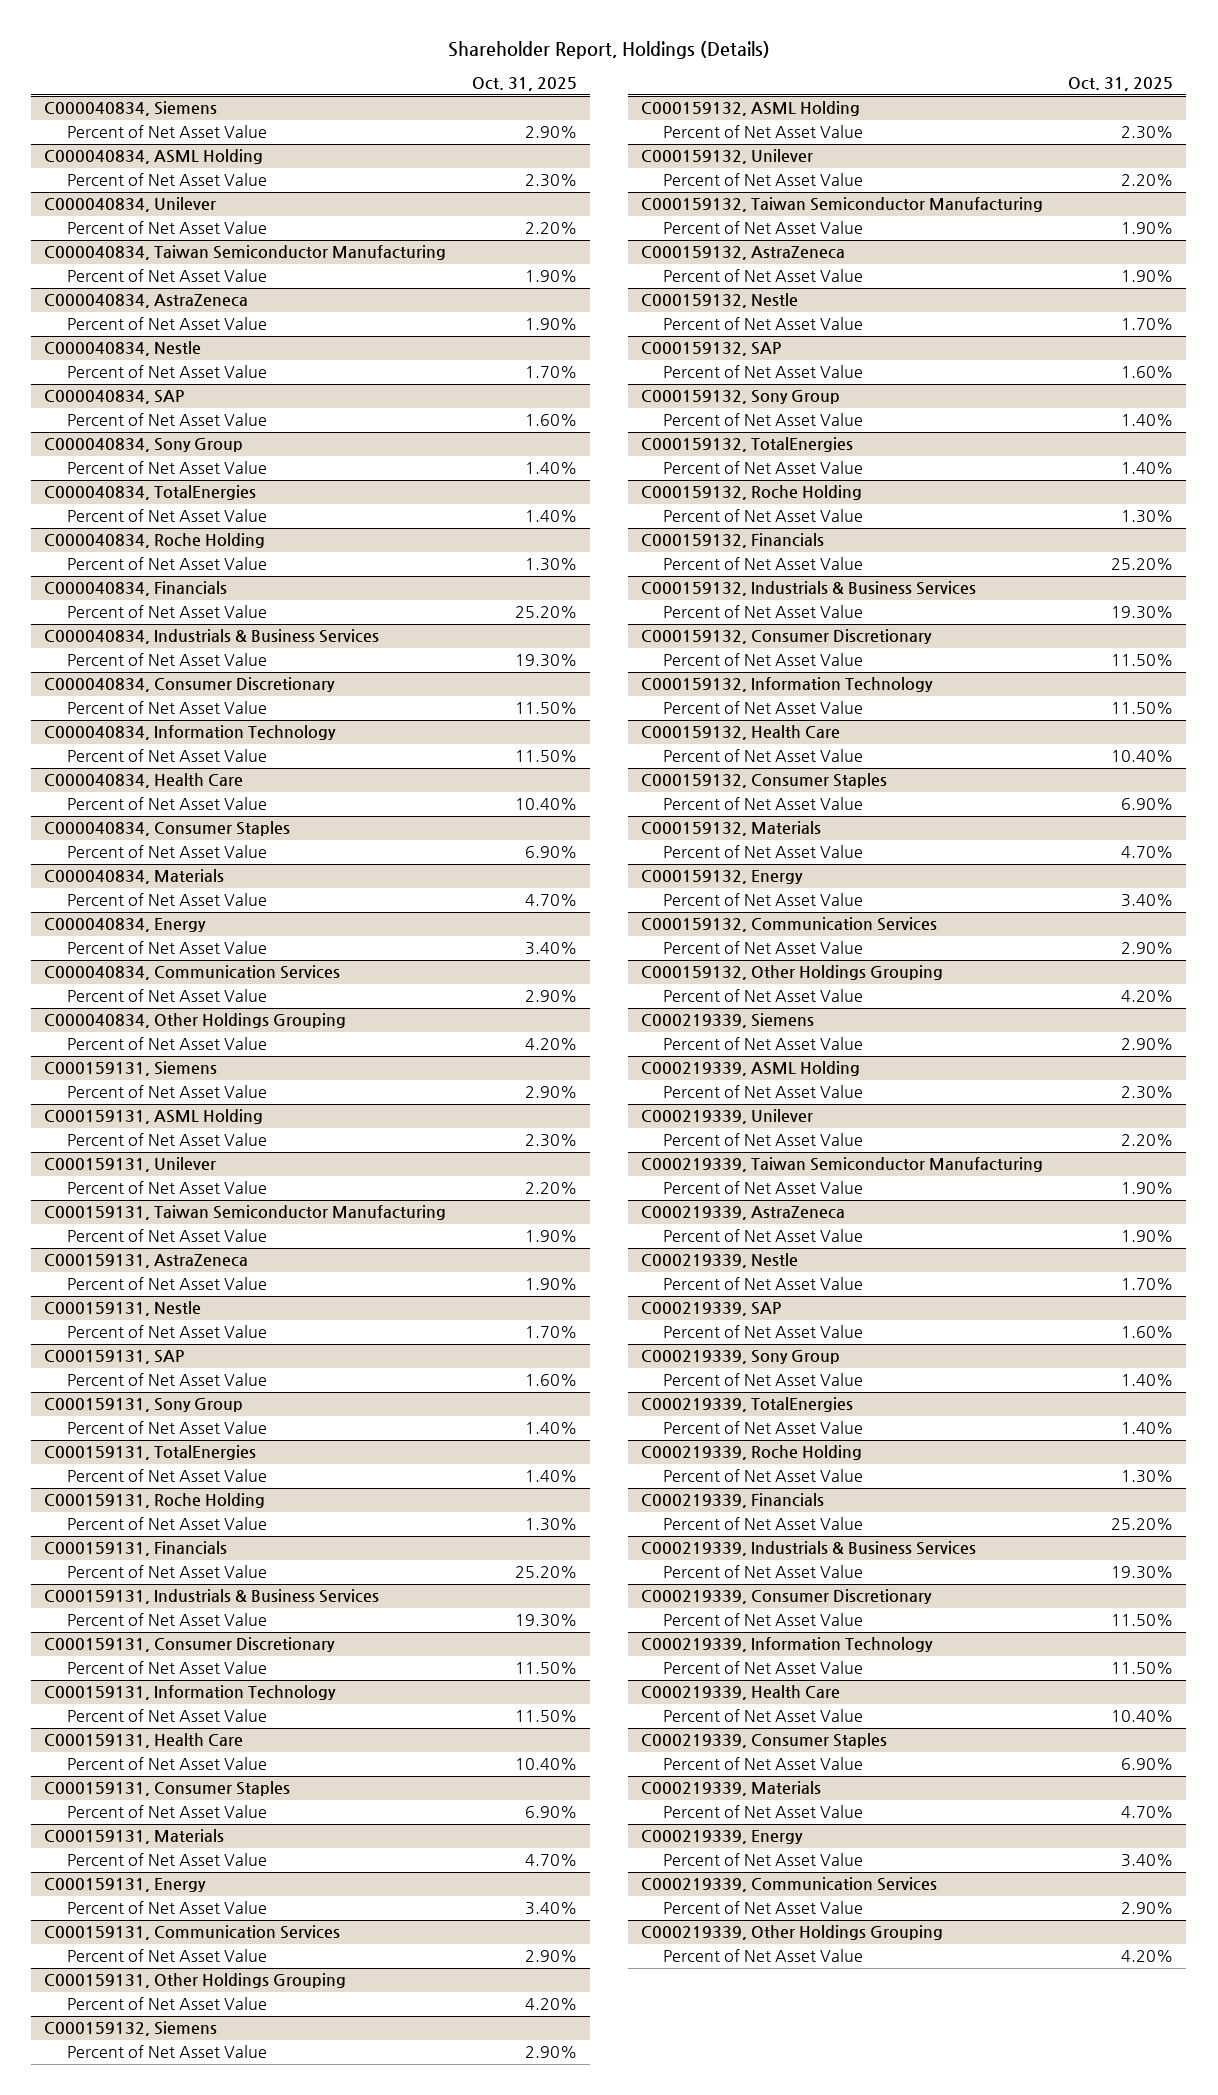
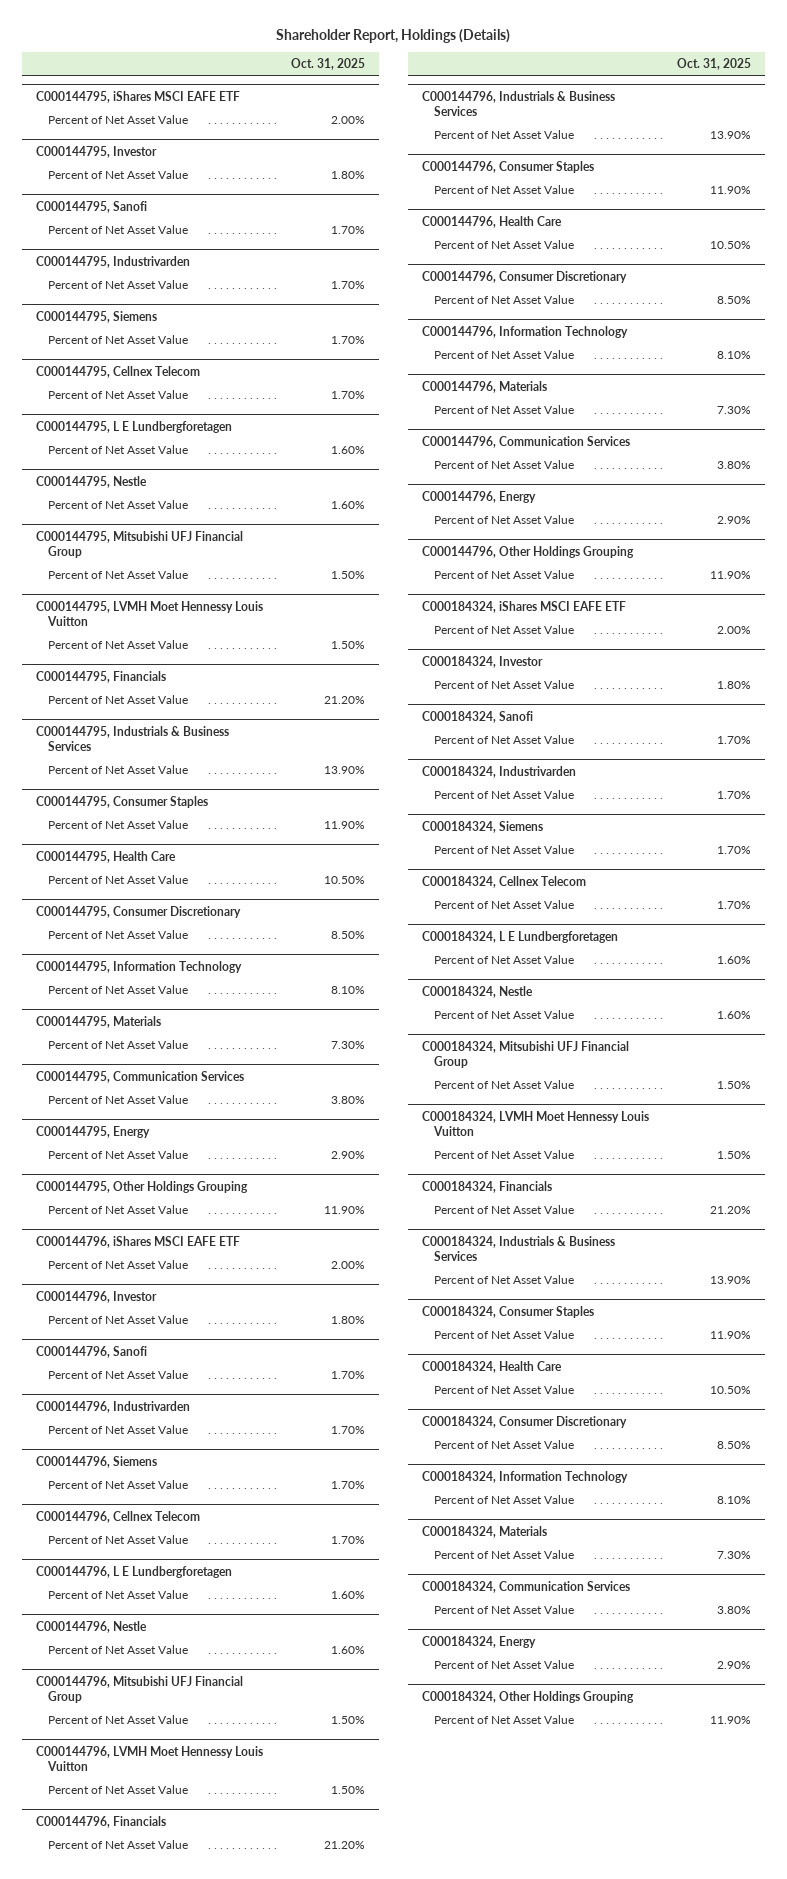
- C000040834, Siemens
- Percent of Net Asset Value | 2.90%
- C000040834, ASML Holding
- Percent of Net Asset Value | 2.30%
- C000040834, Unilever
- Percent of Net Asset Value | 2.20%
- C000040834, Taiwan Semiconductor Manufacturing
- Percent of Net Asset Value | 1.90%
- C000040834, AstraZeneca
- Percent of Net Asset Value | 1.90%
- C000040834, Nestle
+ C000144795, iShares MSCI EAFE ETF
+ Percent of Net Asset Value | 2.00%
+ C000144795, Investor
+ Percent of Net Asset Value | 1.80%
+ C000144795, Sanofi
- C000040834, SAP
- Percent of Net Asset Value | 1.60%
- C000040834, Sony Group
- Percent of Net Asset Value | 1.40%
- C000040834, TotalEnergies
- Percent of Net Asset Value | 1.40%
- C000040834, Roche Holding
- Percent of Net Asset Value | 1.30%
- C000040834, Financials
- Percent of Net Asset Value | 25.20%
- C000040834, Industrials & Business Services
- Percent of Net Asset Value | 19.30%
- C000040834, Consumer Discretionary
- Percent of Net Asset Value | 11.50%
- C000040834, Information Technology
- Percent of Net Asset Value | 11.50%
- C000040834, Health Care
- Percent of Net Asset Value | 10.40%
- C000040834, Consumer Staples
- Percent of Net Asset Value | 6.90%
- C000040834, Materials
- Percent of Net Asset Value | 4.70%
- C000040834, Energy
- Percent of Net Asset Value | 3.40%
- C000040834, Communication Services
- Percent of Net Asset Value | 2.90%
- C000040834, Other Holdings Grouping
- Percent of Net Asset Value | 4.20%
- C000159131, Siemens
- Percent of Net Asset Value | 2.90%
- C000159131, ASML Holding
- Percent of Net Asset Value | 2.30%
- C000159131, Unilever
- Percent of Net Asset Value | 2.20%
- C000159131, Taiwan Semiconductor Manufacturing
- Percent of Net Asset Value | 1.90%
- C000159131, AstraZeneca
- Percent of Net Asset Value | 1.90%
- C000159131, Nestle
+ C000144795, Industrivarden
- C000159131, SAP
+ C000144795, Siemens
+ Percent of Net Asset Value | 1.70%
+ C000144795, Cellnex Telecom
+ Percent of Net Asset Value | 1.70%
+ C000144795, L E Lundbergforetagen
- C000159131, Sony Group
- Percent of Net Asset Value | 1.40%
- C000159131, TotalEnergies
- Percent of Net Asset Value | 1.40%
- C000159131, Roche Holding
- Percent of Net Asset Value | 1.30%
- C000159131, Financials
- Percent of Net Asset Value | 25.20%
- C000159131, Industrials & Business Services
- Percent of Net Asset Value | 19.30%
- C000159131, Consumer Discretionary
- Percent of Net Asset Value | 11.50%
- C000159131, Information Technology
- Percent of Net Asset Value | 11.50%
- C000159131, Health Care
- Percent of Net Asset Value | 10.40%
- C000159131, Consumer Staples
- Percent of Net Asset Value | 6.90%
- C000159131, Materials
- Percent of Net Asset Value | 4.70%
- C000159131, Energy
- Percent of Net Asset Value | 3.40%
- C000159131, Communication Services
- Percent of Net Asset Value | 2.90%
- C000159131, Other Holdings Grouping
- Percent of Net Asset Value | 4.20%
- C000159132, Siemens
+ C000144795, Nestle
+ Percent of Net Asset Value | 1.60%
+ C000144795, Mitsubishi UFJ Financial Group
+ Percent of Net Asset Value | 1.50%
+ C000144795, LVMH Moet Hennessy Louis Vuitton
+ Percent of Net Asset Value | 1.50%
+ C000144795, Financials
+ Percent of Net Asset Value | 21.20%
+ C000144795, Industrials & Business Services
+ Percent of Net Asset Value | 13.90%
+ C000144795, Consumer Staples
+ Percent of Net Asset Value | 11.90%
+ C000144795, Health Care
+ Percent of Net Asset Value | 10.50%
+ C000144795, Consumer Discretionary
+ Percent of Net Asset Value | 8.50%
+ C000144795, Information Technology
+ Percent of Net Asset Value | 8.10%
+ C000144795, Materials
+ Percent of Net Asset Value | 7.30%
+ C000144795, Communication Services
+ Percent of Net Asset Value | 3.80%
+ C000144795, Energy
- C000159132, ASML Holding
- Percent of Net Asset Value | 2.30%
- C000159132, Unilever
- Percent of Net Asset Value | 2.20%
- C000159132, Taiwan Semiconductor Manufacturing
- Percent of Net Asset Value | 1.90%
- C000159132, AstraZeneca
- Percent of Net Asset Value | 1.90%
- C000159132, Nestle
+ C000144795, Other Holdings Grouping
+ Percent of Net Asset Value | 11.90%
+ C000144796, iShares MSCI EAFE ETF
+ Percent of Net Asset Value | 2.00%
+ C000144796, Investor
+ Percent of Net Asset Value | 1.80%
+ C000144796, Sanofi
- C000159132, SAP
+ C000144796, Industrivarden
+ Percent of Net Asset Value | 1.70%
+ C000144796, Siemens
+ Percent of Net Asset Value | 1.70%
+ C000144796, Cellnex Telecom
+ Percent of Net Asset Value | 1.70%
+ C000144796, L E Lundbergforetagen
- C000159132, Sony Group
- Percent of Net Asset Value | 1.40%
- C000159132, TotalEnergies
- Percent of Net Asset Value | 1.40%
- C000159132, Roche Holding
- Percent of Net Asset Value | 1.30%
- C000159132, Financials
- Percent of Net Asset Value | 25.20%
- C000159132, Industrials & Business Services
- Percent of Net Asset Value | 19.30%
- C000159132, Consumer Discretionary
- Percent of Net Asset Value | 11.50%
- C000159132, Information Technology
- Percent of Net Asset Value | 11.50%
- C000159132, Health Care
- Percent of Net Asset Value | 10.40%
- C000159132, Consumer Staples
- Percent of Net Asset Value | 6.90%
- C000159132, Materials
- Percent of Net Asset Value | 4.70%
- C000159132, Energy
- Percent of Net Asset Value | 3.40%
- C000159132, Communication Services
- Percent of Net Asset Value | 2.90%
- C000159132, Other Holdings Grouping
- Percent of Net Asset Value | 4.20%
- C000219339, Siemens
+ C000144796, Nestle
+ Percent of Net Asset Value | 1.60%
+ C000144796, Mitsubishi UFJ Financial Group
+ Percent of Net Asset Value | 1.50%
+ C000144796, LVMH Moet Hennessy Louis Vuitton
+ Percent of Net Asset Value | 1.50%
+ C000144796, Financials
+ Percent of Net Asset Value | 21.20%
+ C000144796, Industrials & Business Services
+ Percent of Net Asset Value | 13.90%
+ C000144796, Consumer Staples
+ Percent of Net Asset Value | 11.90%
+ C000144796, Health Care
+ Percent of Net Asset Value | 10.50%
+ C000144796, Consumer Discretionary
+ Percent of Net Asset Value | 8.50%
+ C000144796, Information Technology
+ Percent of Net Asset Value | 8.10%
+ C000144796, Materials
+ Percent of Net Asset Value | 7.30%
+ C000144796, Communication Services
+ Percent of Net Asset Value | 3.80%
+ C000144796, Energy
- C000219339, ASML Holding
- Percent of Net Asset Value | 2.30%
- C000219339, Unilever
- Percent of Net Asset Value | 2.20%
- C000219339, Taiwan Semiconductor Manufacturing
- Percent of Net Asset Value | 1.90%
- C000219339, AstraZeneca
- Percent of Net Asset Value | 1.90%
- C000219339, Nestle
+ C000144796, Other Holdings Grouping
+ Percent of Net Asset Value | 11.90%
+ C000184324, iShares MSCI EAFE ETF
+ Percent of Net Asset Value | 2.00%
+ C000184324, Investor
+ Percent of Net Asset Value | 1.80%
+ C000184324, Sanofi
- C000219339, SAP
+ C000184324, Industrivarden
+ Percent of Net Asset Value | 1.70%
+ C000184324, Siemens
+ Percent of Net Asset Value | 1.70%
+ C000184324, Cellnex Telecom
+ Percent of Net Asset Value | 1.70%
+ C000184324, L E Lundbergforetagen
- C000219339, Sony Group
- Percent of Net Asset Value | 1.40%
- C000219339, TotalEnergies
- Percent of Net Asset Value | 1.40%
- C000219339, Roche Holding
- Percent of Net Asset Value | 1.30%
- C000219339, Financials
- Percent of Net Asset Value | 25.20%
- C000219339, Industrials & Business Services
- Percent of Net Asset Value | 19.30%
- C000219339, Consumer Discretionary
- Percent of Net Asset Value | 11.50%
- C000219339, Information Technology
- Percent of Net Asset Value | 11.50%
- C000219339, Health Care
- Percent of Net Asset Value | 10.40%
- C000219339, Consumer Staples
- Percent of Net Asset Value | 6.90%
- C000219339, Materials
- Percent of Net Asset Value | 4.70%
- C000219339, Energy
- Percent of Net Asset Value | 3.40%
- C000219339, Communication Services
+ C000184324, Nestle
+ Percent of Net Asset Value | 1.60%
+ C000184324, Mitsubishi UFJ Financial Group
+ Percent of Net Asset Value | 1.50%
+ C000184324, LVMH Moet Hennessy Louis Vuitton
+ Percent of Net Asset Value | 1.50%
+ C000184324, Financials
+ Percent of Net Asset Value | 21.20%
+ C000184324, Industrials & Business Services
+ Percent of Net Asset Value | 13.90%
+ C000184324, Consumer Staples
+ Percent of Net Asset Value | 11.90%
+ C000184324, Health Care
+ Percent of Net Asset Value | 10.50%
+ C000184324, Consumer Discretionary
+ Percent of Net Asset Value | 8.50%
+ C000184324, Information Technology
+ Percent of Net Asset Value | 8.10%
+ C000184324, Materials
+ Percent of Net Asset Value | 7.30%
+ C000184324, Communication Services
+ Percent of Net Asset Value | 3.80%
+ C000184324, Energy
- C000219339, Other Holdings Grouping
- Percent of Net Asset Value | 4.20%
+ C000184324, Other Holdings Grouping
+ Percent of Net Asset Value | 11.90%

